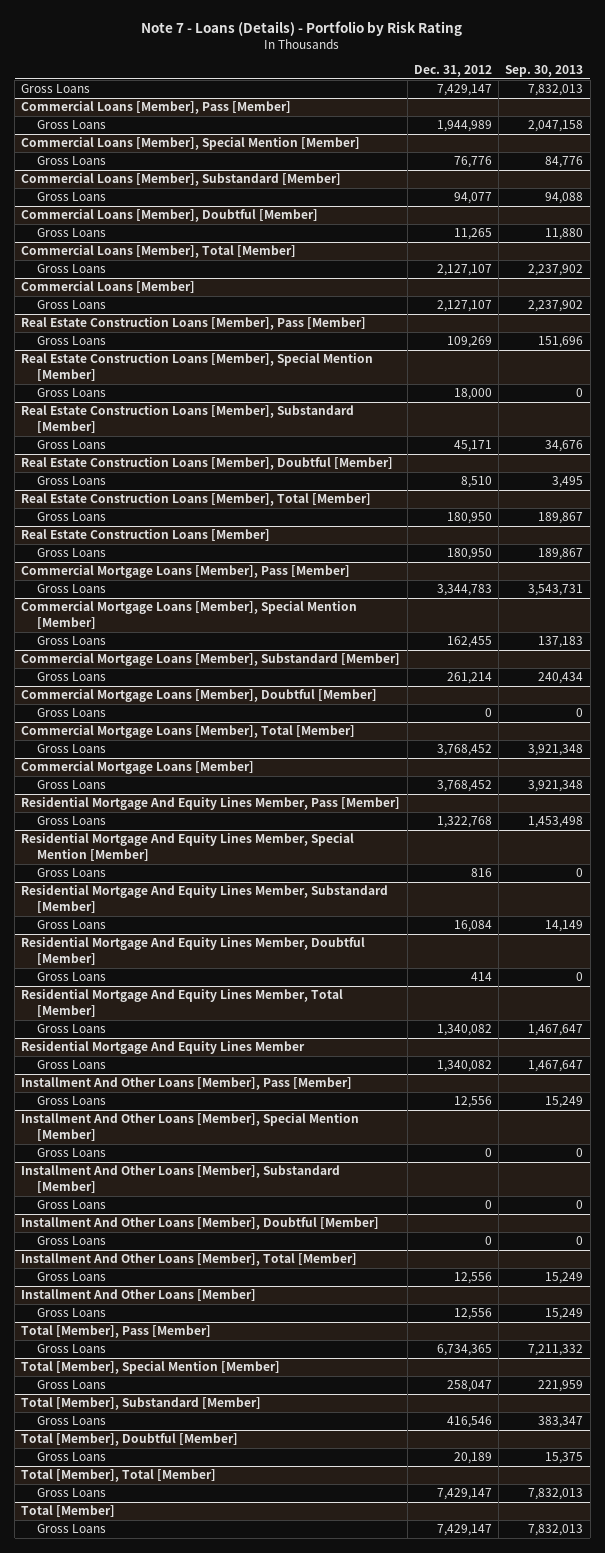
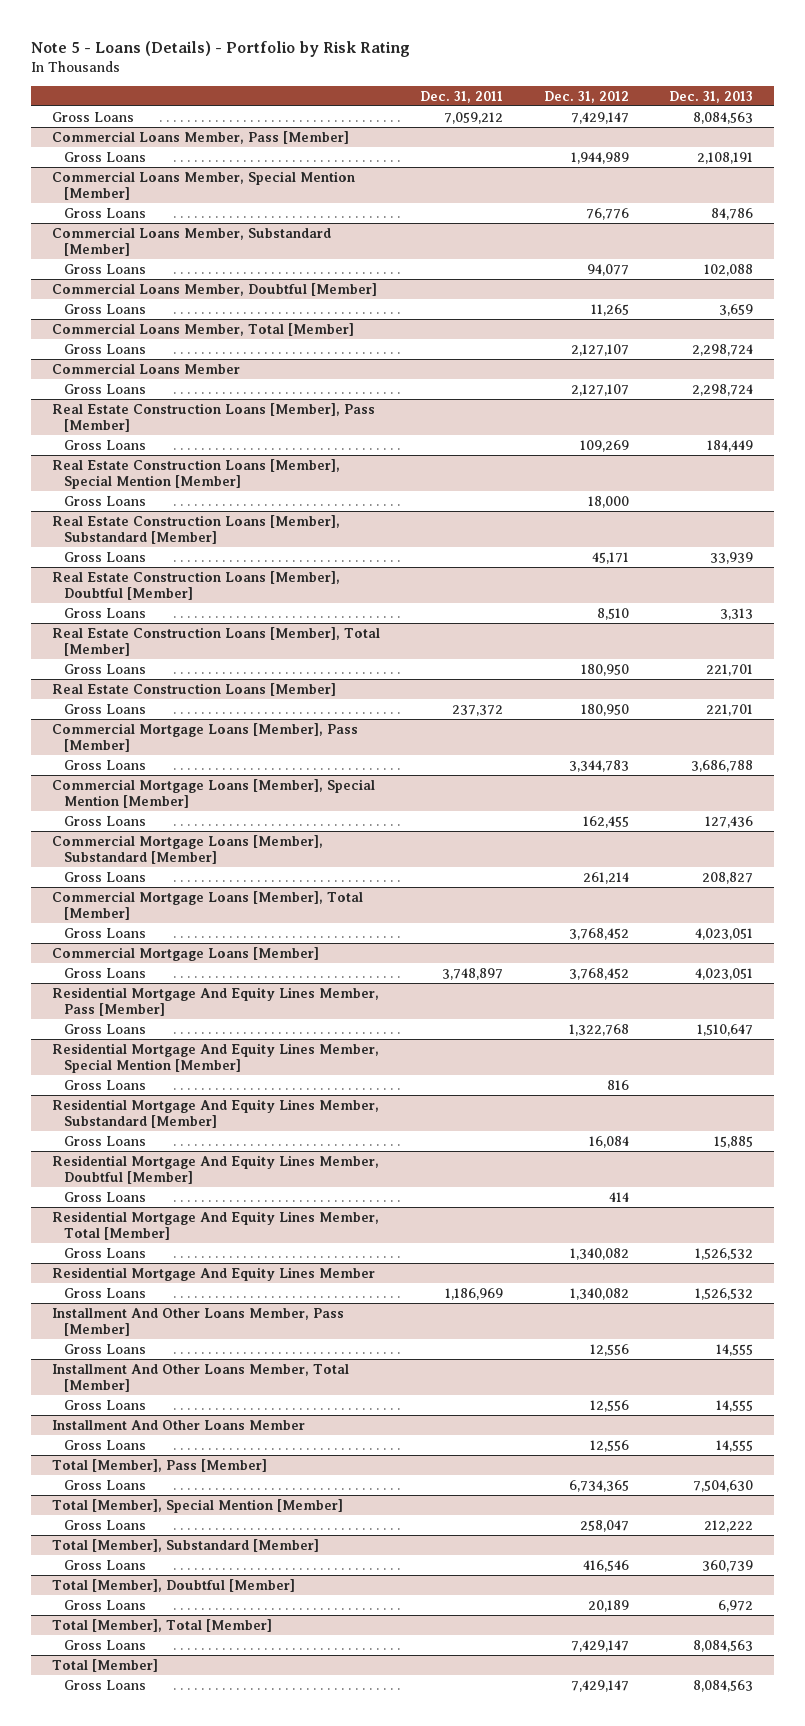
- Note 7 - Loans (Details) - Portfolio by Risk Rating
+ Note 5 - Loans (Details) - Portfolio by Risk Rating
- | Dec. 31, 2012 | Sep. 30, 2013
+ | Dec. 31, 2011 | Dec. 31, 2012 | Dec. 31, 2013
- Commercial Loans [Member], Pass [Member]
+ Commercial Loans Member, Pass [Member]
- Commercial Loans [Member], Special Mention [Member]
+ Commercial Loans Member, Special Mention [Member]
- Commercial Loans [Member], Substandard [Member]
+ Commercial Loans Member, Substandard [Member]
- Commercial Loans [Member], Doubtful [Member]
+ Commercial Loans Member, Doubtful [Member]
- Commercial Loans [Member], Total [Member]
+ Commercial Loans Member, Total [Member]
- Commercial Loans [Member]
+ Commercial Loans Member
- Commercial Mortgage Loans [Member], Doubtful [Member]
- Gross Loans | 0 | 0
- Installment And Other Loans [Member], Pass [Member]
+ Installment And Other Loans Member, Pass [Member]
- Installment And Other Loans [Member], Special Mention [Member]
- Gross Loans | 0 | 0
- Installment And Other Loans [Member], Substandard [Member]
- Gross Loans | 0 | 0
- Installment And Other Loans [Member], Doubtful [Member]
- Gross Loans | 0 | 0
- Installment And Other Loans [Member], Total [Member]
+ Installment And Other Loans Member, Total [Member]
- Installment And Other Loans [Member]
+ Installment And Other Loans Member

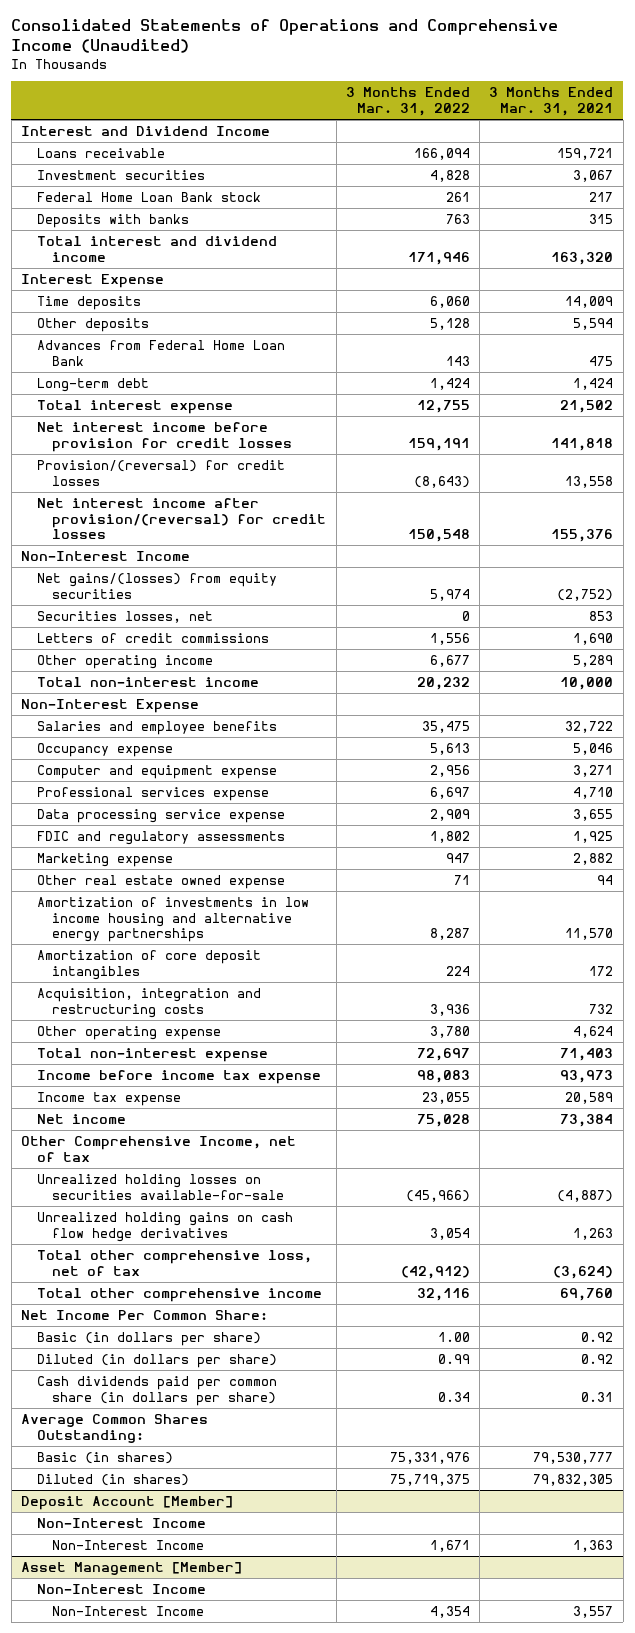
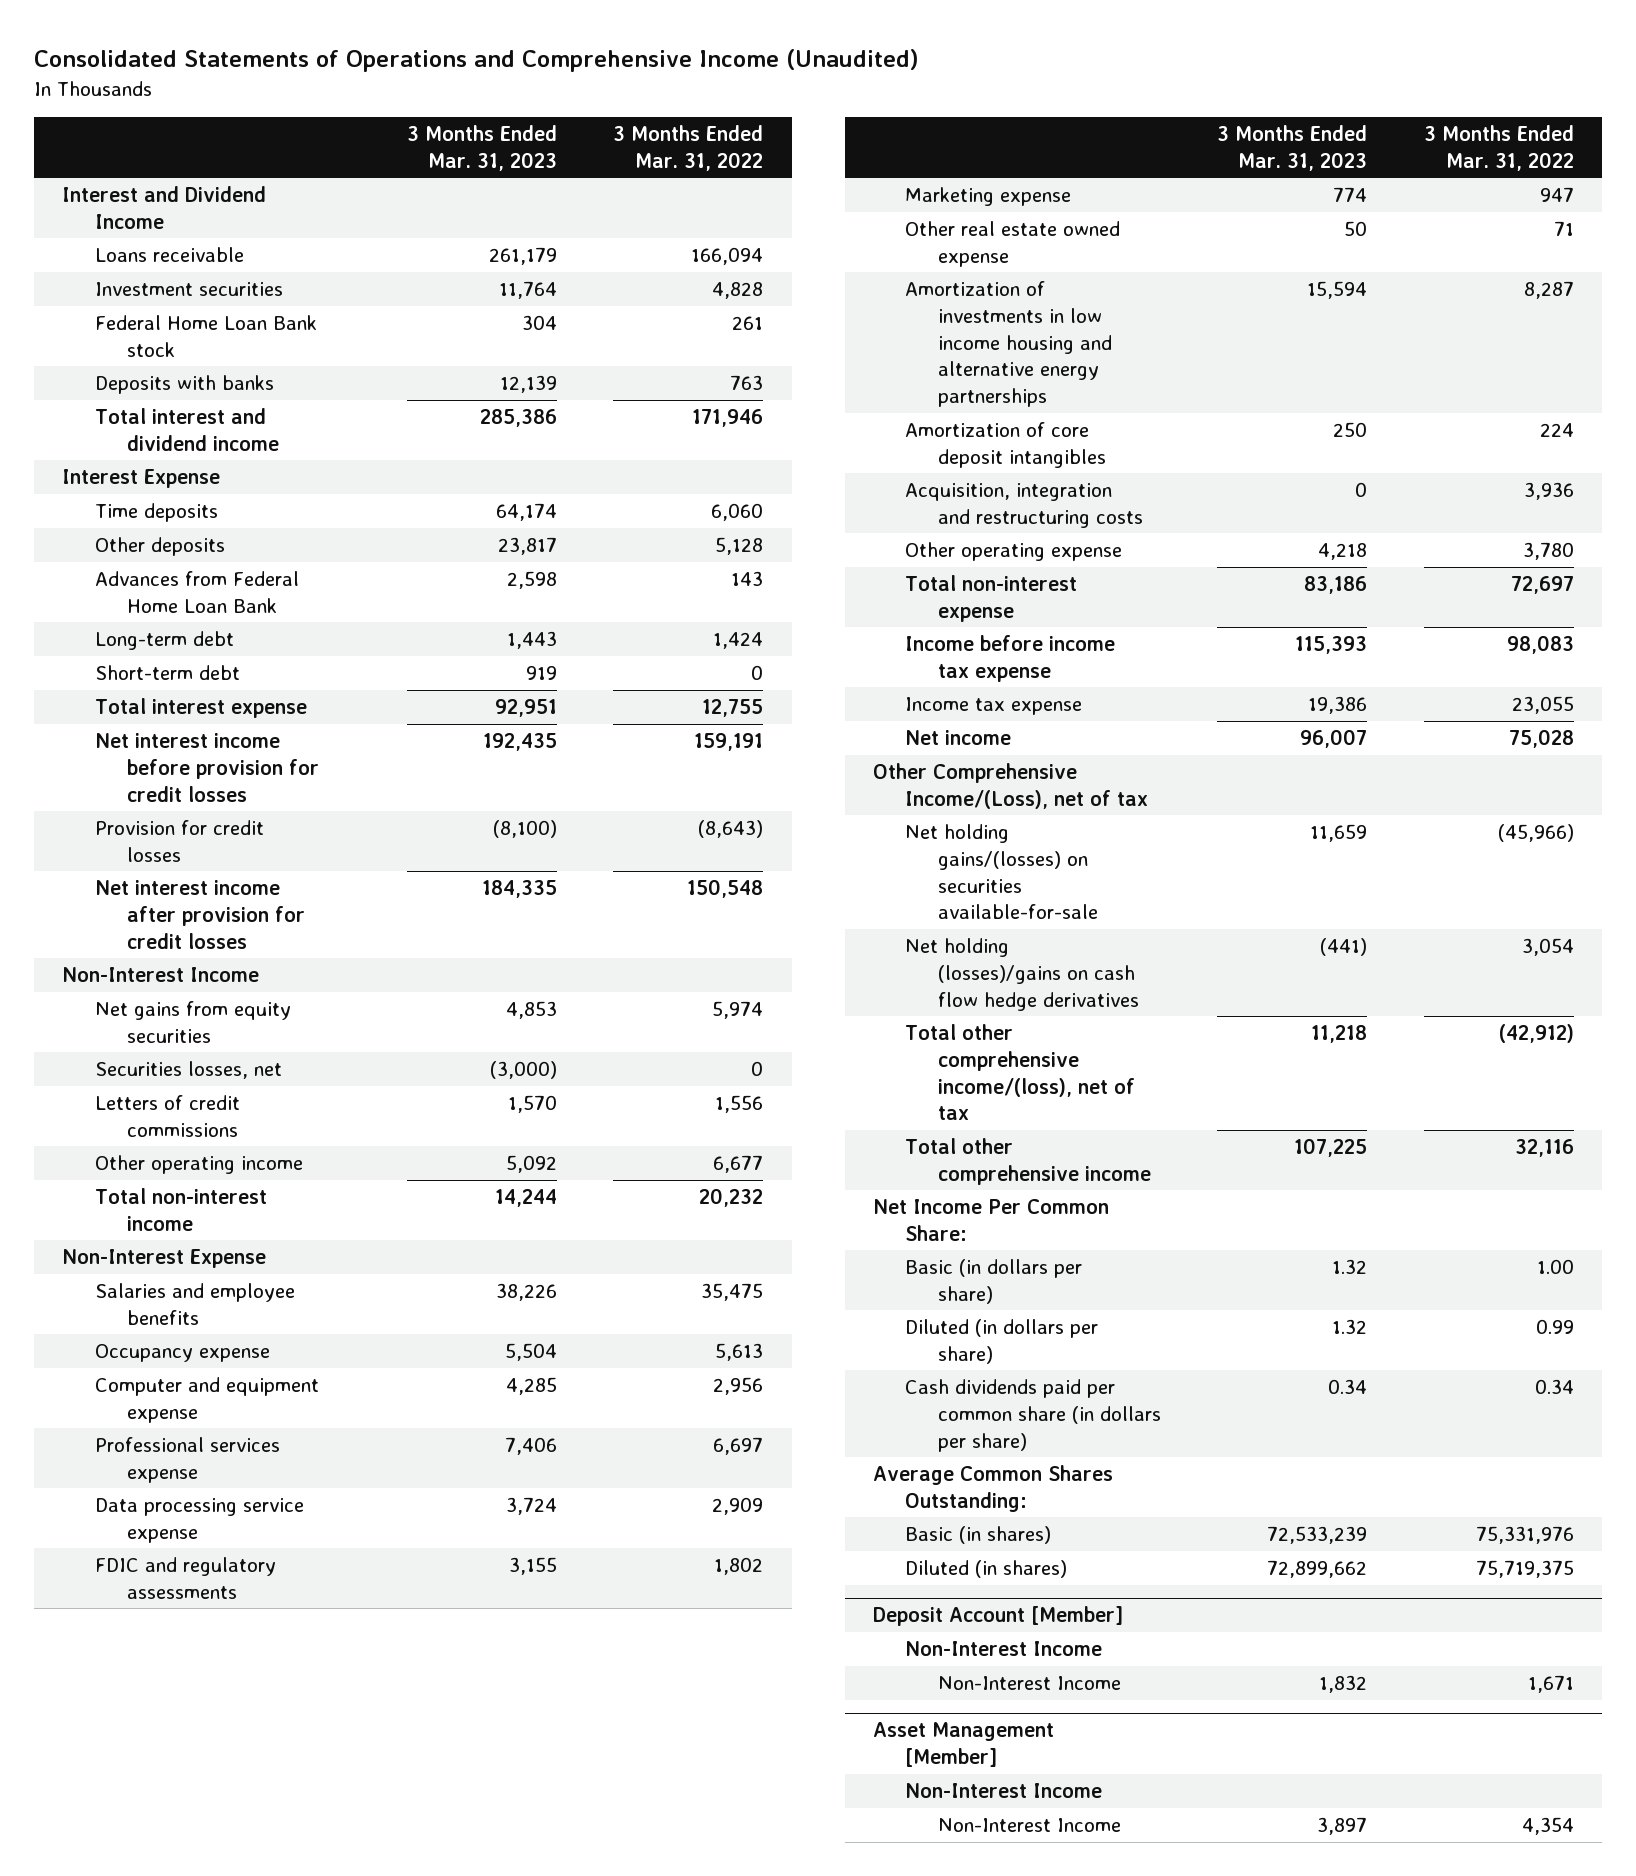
- | 3 Months Ended Mar. 31, 2022 | 3 Months Ended Mar. 31, 2021
+ | 3 Months Ended Mar. 31, 2023 | 3 Months Ended Mar. 31, 2022
+ Short-term debt | 919 | 0
- Provision/(reversal) for credit losses | (8,643) | 13,558
- Net interest income after provision/(reversal) for credit losses | 150,548 | 155,376
+ Provision for credit losses | (8,100) | (8,643)
+ Net interest income after provision for credit losses | 184,335 | 150,548
- Net gains/(losses) from equity securities | 5,974 | (2,752)
+ Net gains from equity securities | 4,853 | 5,974
- Other Comprehensive Income, net of tax
- Unrealized holding losses on securities available-for-sale | (45,966) | (4,887)
- Unrealized holding gains on cash flow hedge derivatives | 3,054 | 1,263
- Total other comprehensive loss, net of tax | (42,912) | (3,624)
+ Other Comprehensive Income/(Loss), net of tax
+ Net holding gains/(losses) on securities available-for-sale | 11,659 | (45,966)
+ Net holding (losses)/gains on cash flow hedge derivatives | (441) | 3,054
+ Total other comprehensive income/(loss), net of tax | 11,218 | (42,912)

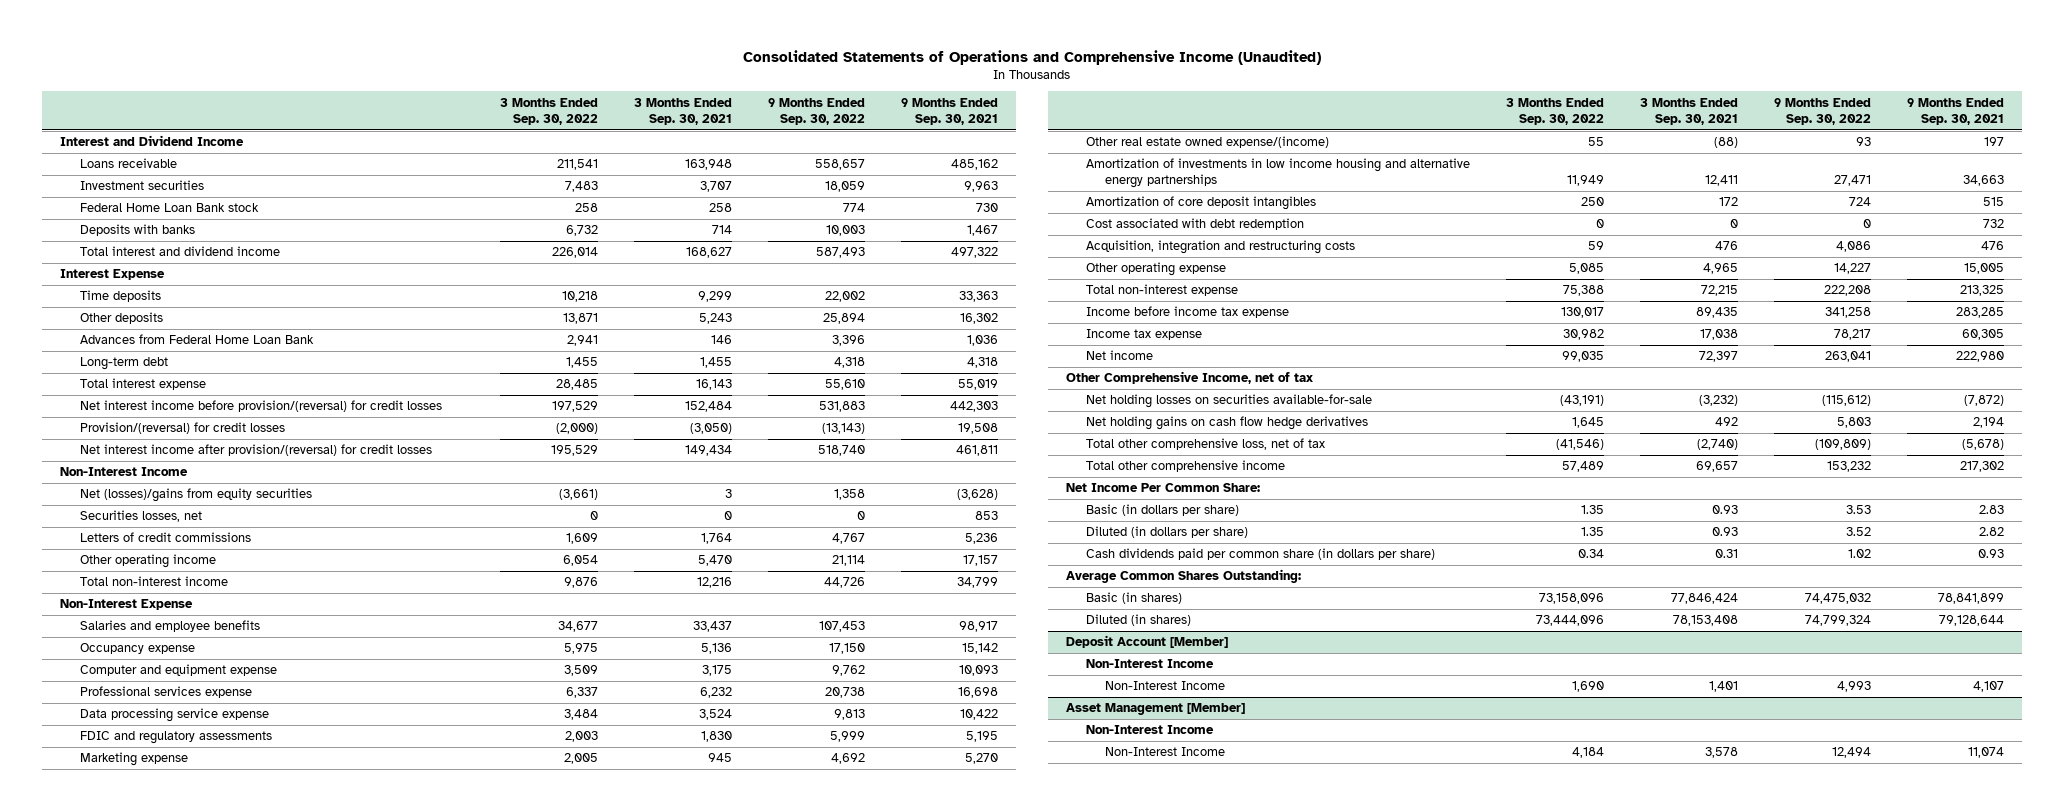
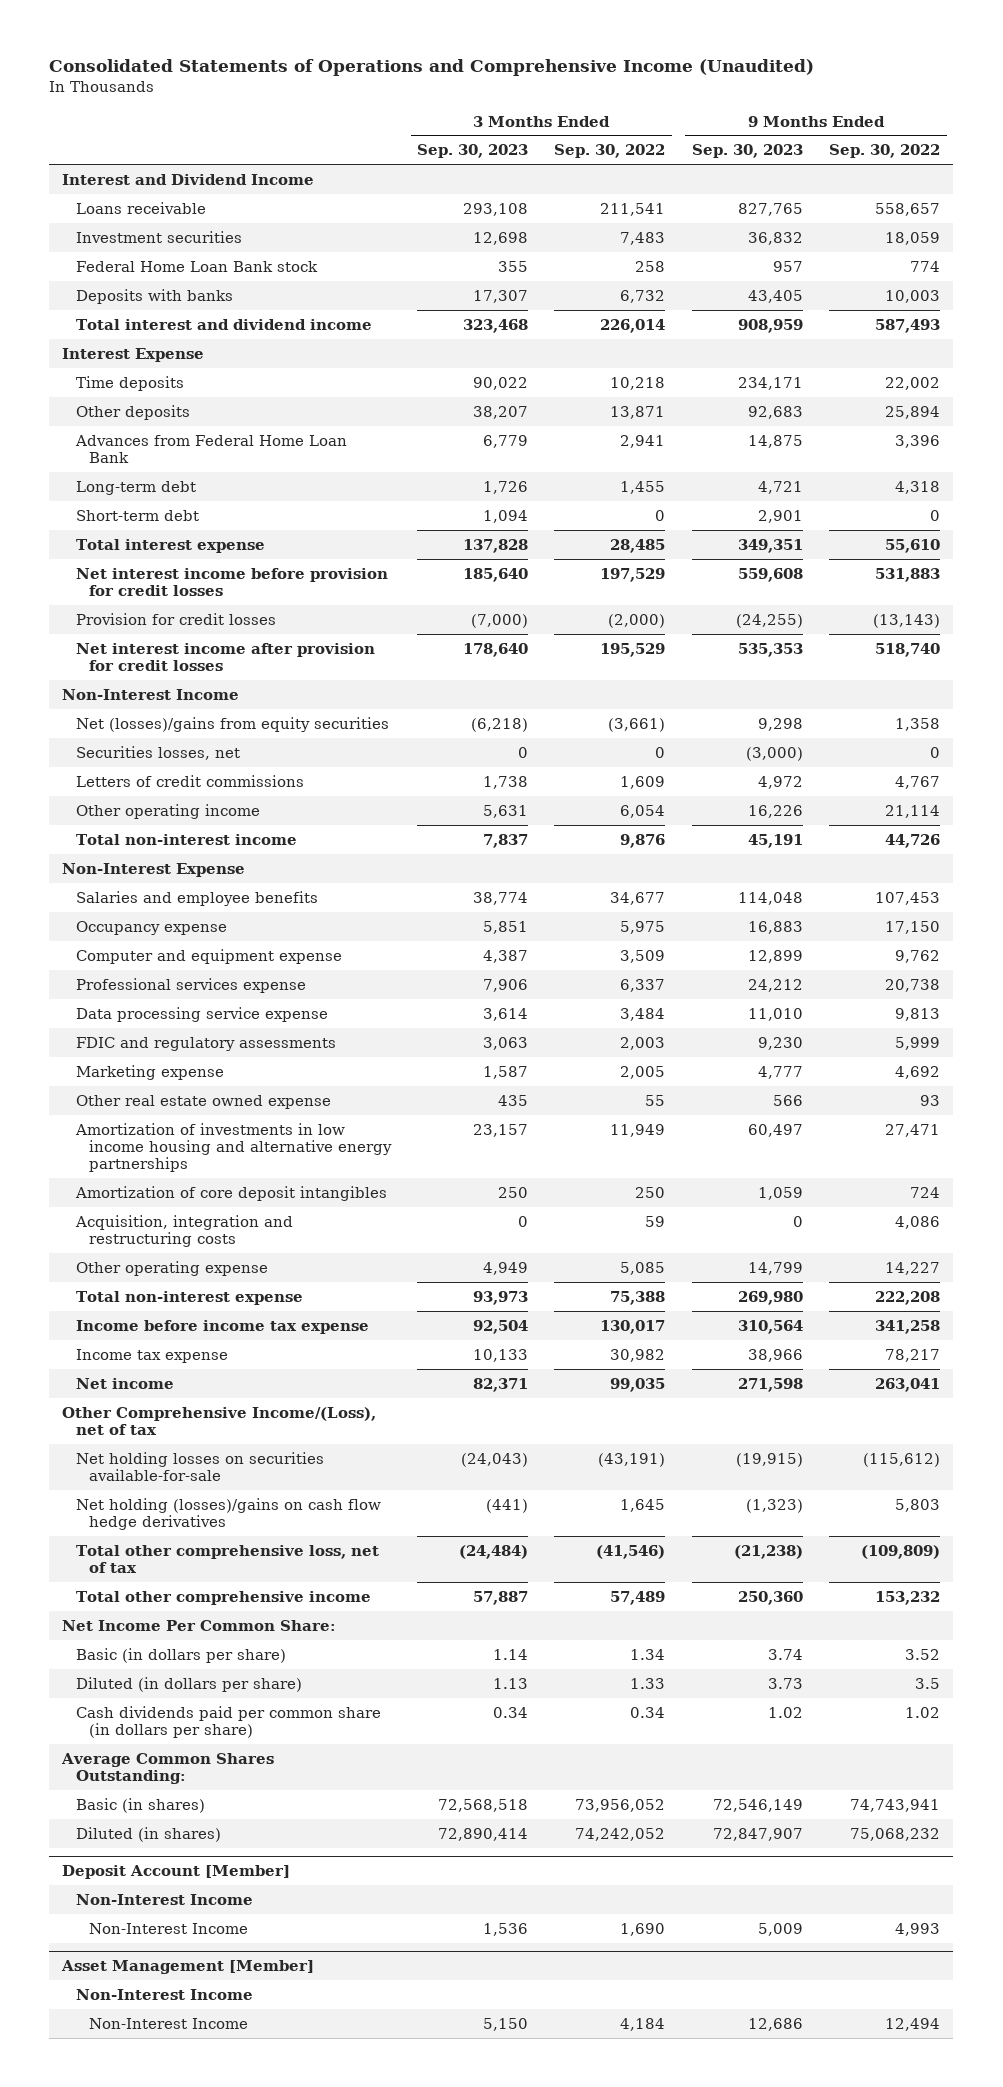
- | 3 Months Ended Sep. 30, 2022 | 3 Months Ended Sep. 30, 2021 | 9 Months Ended Sep. 30, 2022 | 9 Months Ended Sep. 30, 2021
+ | 3 Months Ended Sep. 30, 2023 | 3 Months Ended Sep. 30, 2022 | 9 Months Ended Sep. 30, 2023 | 9 Months Ended Sep. 30, 2022
+ Short-term debt | 1,094 | 0 | 2,901 | 0
- Net interest income before provision/(reversal) for credit losses | 197,529 | 152,484 | 531,883 | 442,303
- Provision/(reversal) for credit losses | (2,000) | (3,050) | (13,143) | 19,508
- Net interest income after provision/(reversal) for credit losses | 195,529 | 149,434 | 518,740 | 461,811
+ Net interest income before provision for credit losses | 185,640 | 197,529 | 559,608 | 531,883
+ Provision for credit losses | (7,000) | (2,000) | (24,255) | (13,143)
+ Net interest income after provision for credit losses | 178,640 | 195,529 | 535,353 | 518,740
- Other real estate owned expense/(income) | 55 | (88) | 93 | 197
+ Other real estate owned expense | 435 | 55 | 566 | 93
- Cost associated with debt redemption | 0 | 0 | 0 | 732
- Other Comprehensive Income, net of tax
+ Other Comprehensive Income/(Loss), net of tax
- Net holding gains on cash flow hedge derivatives | 1,645 | 492 | 5,803 | 2,194
+ Net holding (losses)/gains on cash flow hedge derivatives | (441) | 1,645 | (1,323) | 5,803
- Basic (in dollars per share) | 1.35 | 0.93 | 3.53 | 2.83
- Diluted (in dollars per share) | 1.35 | 0.93 | 3.52 | 2.82
+ Basic (in dollars per share) | 1.14 | 1.34 | 3.74 | 3.52
+ Diluted (in dollars per share) | 1.13 | 1.33 | 3.73 | 3.5
- Basic (in shares) | 73,158,096 | 77,846,424 | 74,475,032 | 78,841,899
- Diluted (in shares) | 73,444,096 | 78,153,408 | 74,799,324 | 79,128,644
+ Basic (in shares) | 72,568,518 | 73,956,052 | 72,546,149 | 74,743,941
+ Diluted (in shares) | 72,890,414 | 74,242,052 | 72,847,907 | 75,068,232

